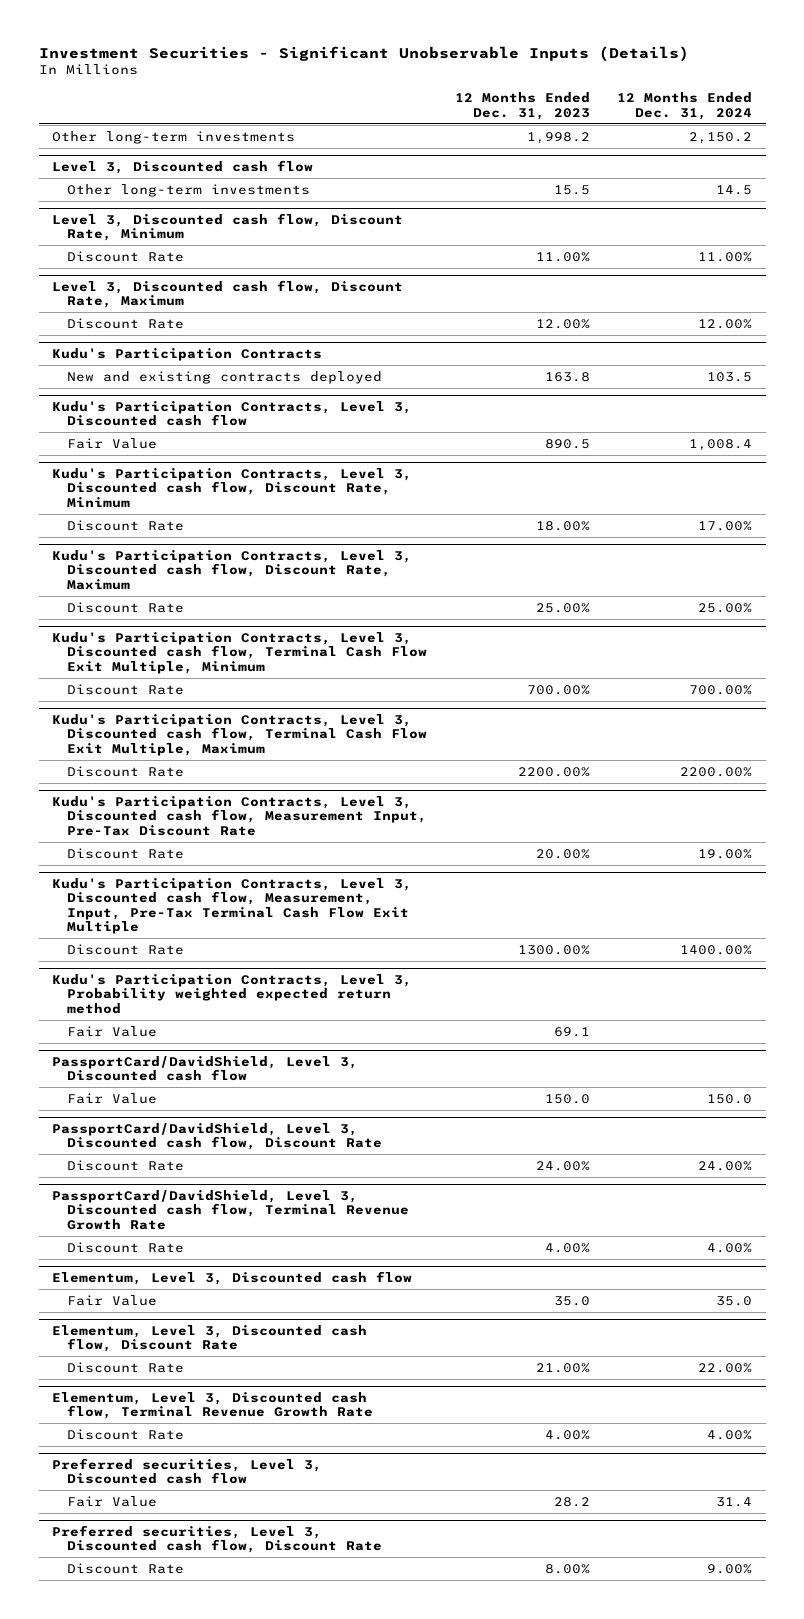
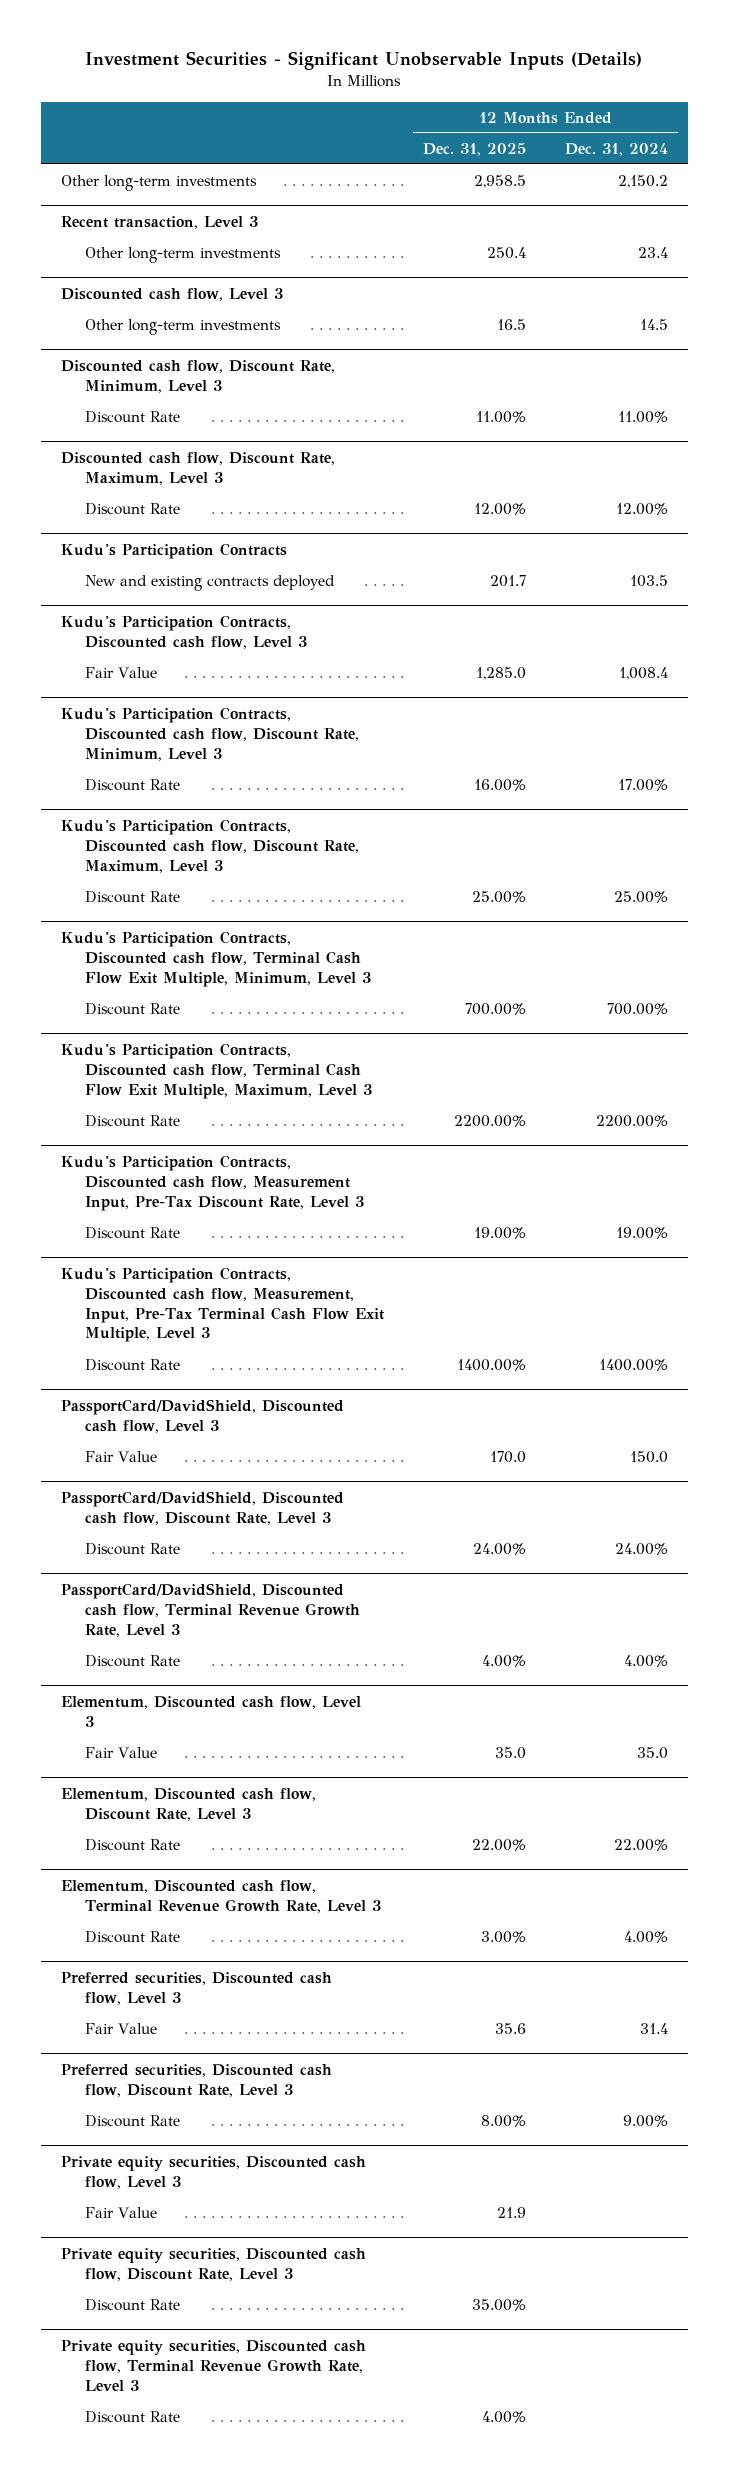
- | 12 Months Ended Dec. 31, 2023 | 12 Months Ended Dec. 31, 2024
+ | 12 Months Ended Dec. 31, 2025 | 12 Months Ended Dec. 31, 2024
- Level 3, Discounted cash flow
+ Recent transaction, Level 3
+ Other long-term investments | 250.4 | 23.4
+ Discounted cash flow, Level 3
- Level 3, Discounted cash flow, Discount Rate, Minimum
+ Discounted cash flow, Discount Rate, Minimum, Level 3
- Level 3, Discounted cash flow, Discount Rate, Maximum
+ Discounted cash flow, Discount Rate, Maximum, Level 3
- Kudu's Participation Contracts, Level 3, Discounted cash flow
+ Kudu's Participation Contracts, Discounted cash flow, Level 3
- Kudu's Participation Contracts, Level 3, Discounted cash flow, Discount Rate, Minimum
+ Kudu's Participation Contracts, Discounted cash flow, Discount Rate, Minimum, Level 3
- Kudu's Participation Contracts, Level 3, Discounted cash flow, Discount Rate, Maximum
+ Kudu's Participation Contracts, Discounted cash flow, Discount Rate, Maximum, Level 3
- Kudu's Participation Contracts, Level 3, Discounted cash flow, Terminal Cash Flow Exit Multiple, Minimum
+ Kudu's Participation Contracts, Discounted cash flow, Terminal Cash Flow Exit Multiple, Minimum, Level 3
- Kudu's Participation Contracts, Level 3, Discounted cash flow, Terminal Cash Flow Exit Multiple, Maximum
+ Kudu's Participation Contracts, Discounted cash flow, Terminal Cash Flow Exit Multiple, Maximum, Level 3
- Kudu's Participation Contracts, Level 3, Discounted cash flow, Measurement Input, Pre-Tax Discount Rate
+ Kudu's Participation Contracts, Discounted cash flow, Measurement Input, Pre-Tax Discount Rate, Level 3
- Kudu's Participation Contracts, Level 3, Discounted cash flow, Measurement, Input, Pre-Tax Terminal Cash Flow Exit Multiple
+ Kudu's Participation Contracts, Discounted cash flow, Measurement, Input, Pre-Tax Terminal Cash Flow Exit Multiple, Level 3
- Kudu's Participation Contracts, Level 3, Probability weighted expected return method
- Fair Value | 69.1 |
- PassportCard/DavidShield, Level 3, Discounted cash flow
+ PassportCard/DavidShield, Discounted cash flow, Level 3
- PassportCard/DavidShield, Level 3, Discounted cash flow, Discount Rate
+ PassportCard/DavidShield, Discounted cash flow, Discount Rate, Level 3
- PassportCard/DavidShield, Level 3, Discounted cash flow, Terminal Revenue Growth Rate
+ PassportCard/DavidShield, Discounted cash flow, Terminal Revenue Growth Rate, Level 3
- Elementum, Level 3, Discounted cash flow
+ Elementum, Discounted cash flow, Level 3
- Elementum, Level 3, Discounted cash flow, Discount Rate
+ Elementum, Discounted cash flow, Discount Rate, Level 3
- Elementum, Level 3, Discounted cash flow, Terminal Revenue Growth Rate
+ Elementum, Discounted cash flow, Terminal Revenue Growth Rate, Level 3
- Preferred securities, Level 3, Discounted cash flow
+ Preferred securities, Discounted cash flow, Level 3
- Preferred securities, Level 3, Discounted cash flow, Discount Rate
+ Preferred securities, Discounted cash flow, Discount Rate, Level 3
+ Private equity securities, Discounted cash flow, Level 3
+ Fair Value | 21.9 |
+ Private equity securities, Discounted cash flow, Discount Rate, Level 3
+ Discount Rate | 35.00% |
+ Private equity securities, Discounted cash flow, Terminal Revenue Growth Rate, Level 3
+ Discount Rate | 4.00% |

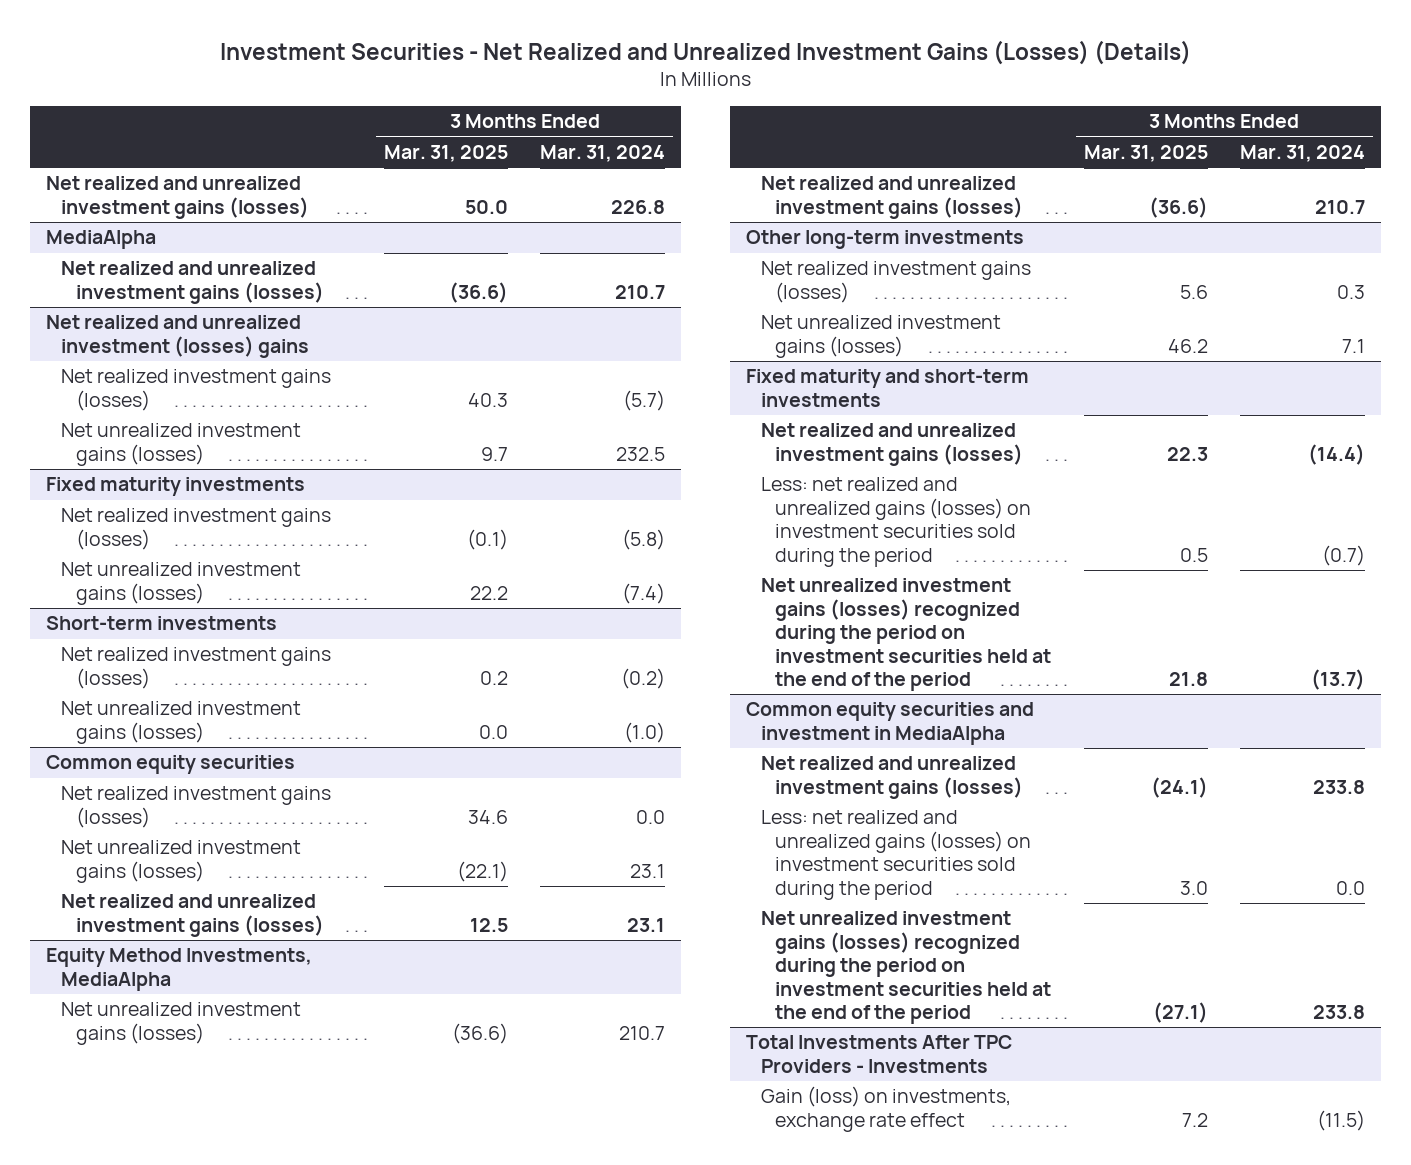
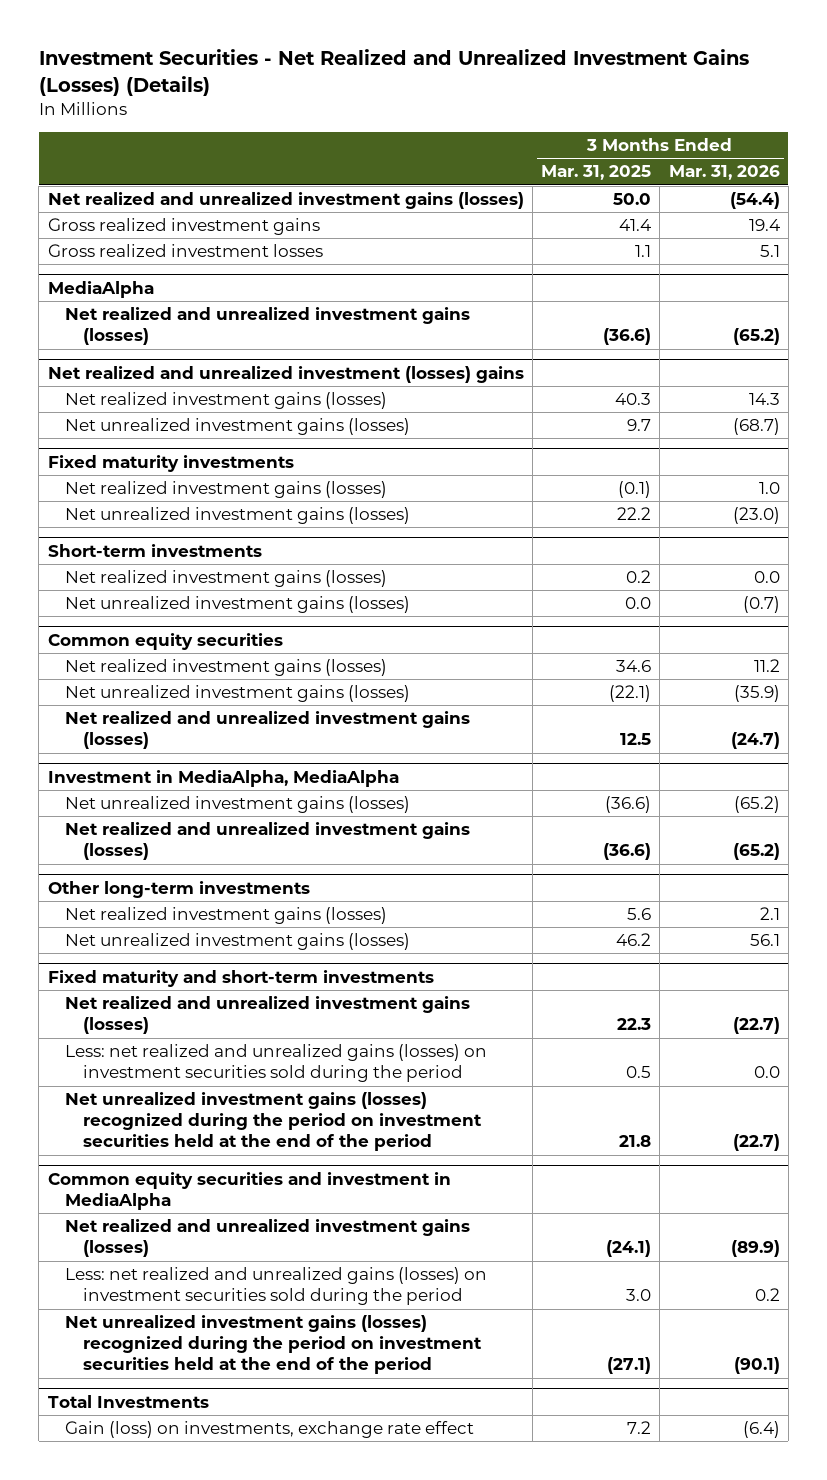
- | 3 Months Ended Mar. 31, 2025 | 3 Months Ended Mar. 31, 2024
+ | 3 Months Ended Mar. 31, 2025 | 3 Months Ended Mar. 31, 2026
+ Gross realized investment gains | 41.4 | 19.4
+ Gross realized investment losses | 1.1 | 5.1
- Equity Method Investments, MediaAlpha
+ Investment in MediaAlpha, MediaAlpha
- Total Investments After TPC Providers - Investments
+ Total Investments

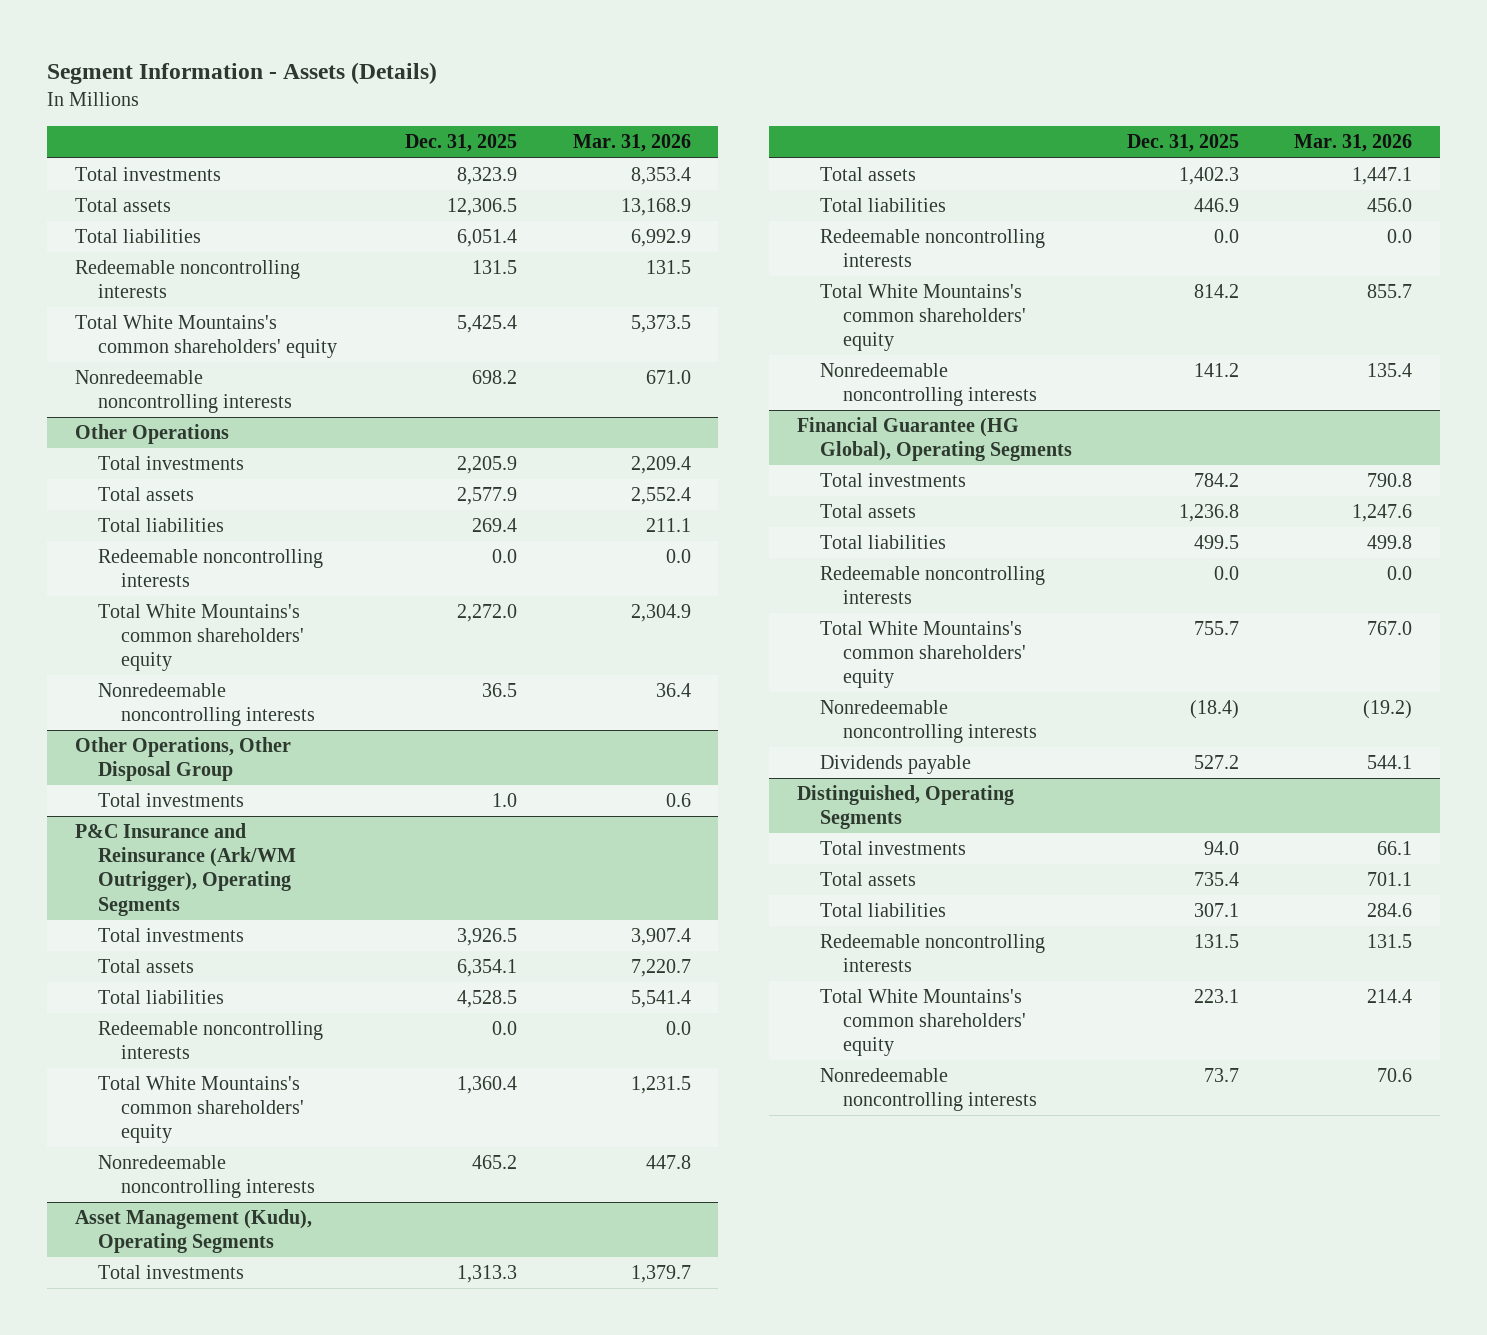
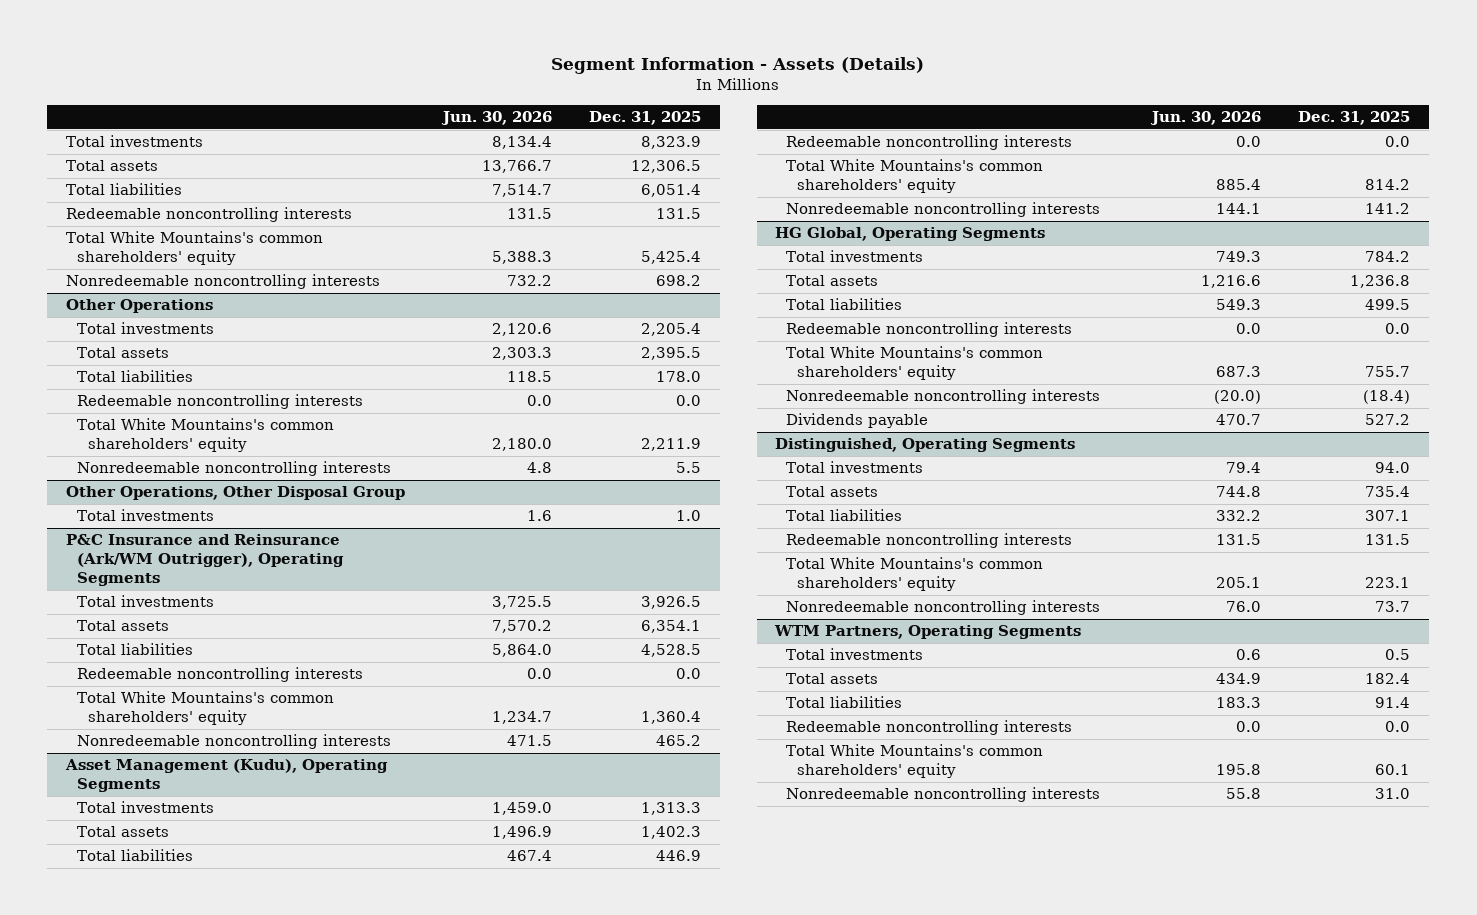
- | Dec. 31, 2025 | Mar. 31, 2026
+ | Jun. 30, 2026 | Dec. 31, 2025
@ Other Operations
- Total investments | 2,205.9 | 2,209.4
- Total assets | 2,577.9 | 2,552.4
- Total liabilities | 269.4 | 211.1
+ Total investments | 2,120.6 | 2,205.4
+ Total assets | 2,303.3 | 2,395.5
+ Total liabilities | 118.5 | 178.0
- Total White Mountains's common shareholders' equity | 2,272.0 | 2,304.9
- Nonredeemable noncontrolling interests | 36.5 | 36.4
+ Total White Mountains's common shareholders' equity | 2,180.0 | 2,211.9
+ Nonredeemable noncontrolling interests | 4.8 | 5.5
- Financial Guarantee (HG Global), Operating Segments
+ HG Global, Operating Segments
+ WTM Partners, Operating Segments
+ Total investments | 0.6 | 0.5
+ Total assets | 434.9 | 182.4
+ Total liabilities | 183.3 | 91.4
+ Redeemable noncontrolling interests | 0.0 | 0.0
+ Total White Mountains's common shareholders' equity | 195.8 | 60.1
+ Nonredeemable noncontrolling interests | 55.8 | 31.0

